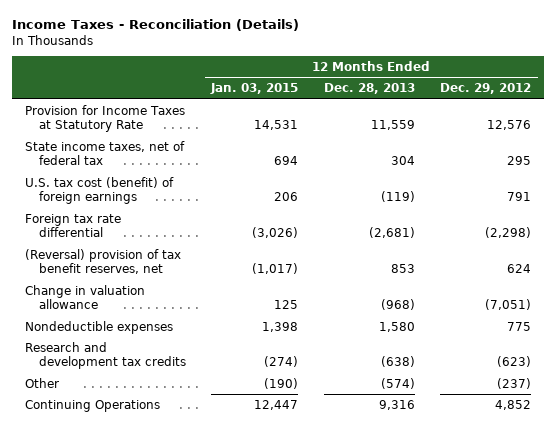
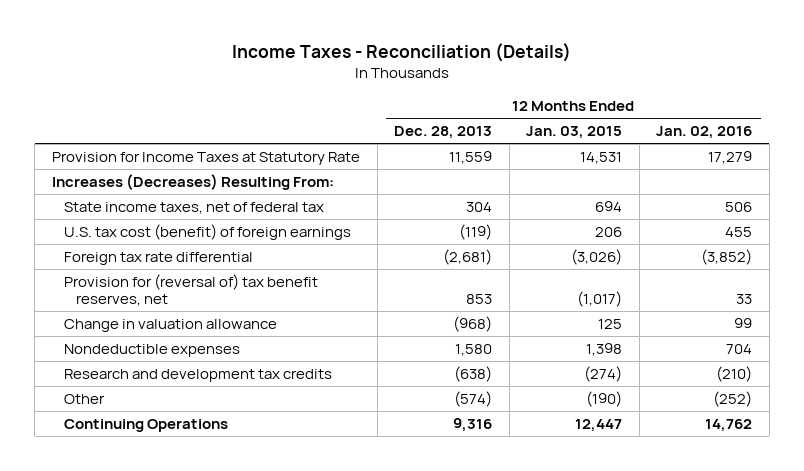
- | 12 Months Ended Jan. 03, 2015 | 12 Months Ended Dec. 28, 2013 | 12 Months Ended Dec. 29, 2012
+ | 12 Months Ended Dec. 28, 2013 | 12 Months Ended Jan. 03, 2015 | 12 Months Ended Jan. 02, 2016
+ Increases (Decreases) Resulting From:
- (Reversal) provision of tax benefit reserves, net | (1,017) | 853 | 624
+ Provision for (reversal of) tax benefit reserves, net | 853 | (1,017) | 33

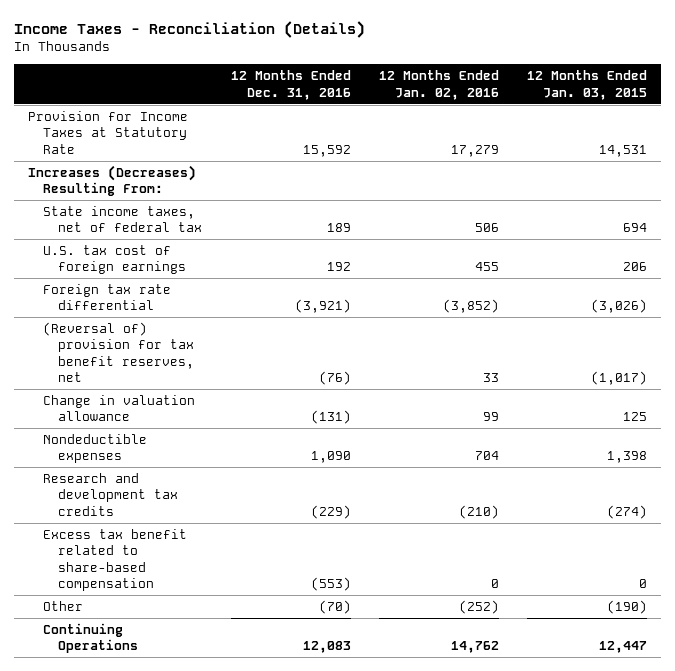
- | 12 Months Ended Dec. 28, 2013 | 12 Months Ended Jan. 03, 2015 | 12 Months Ended Jan. 02, 2016
+ | 12 Months Ended Dec. 31, 2016 | 12 Months Ended Jan. 02, 2016 | 12 Months Ended Jan. 03, 2015
- U.S. tax cost (benefit) of foreign earnings | (119) | 206 | 455
+ U.S. tax cost of foreign earnings | 192 | 455 | 206
- Provision for (reversal of) tax benefit reserves, net | 853 | (1,017) | 33
+ (Reversal of) provision for tax benefit reserves, net | (76) | 33 | (1,017)
+ Excess tax benefit related to share-based compensation | (553) | 0 | 0

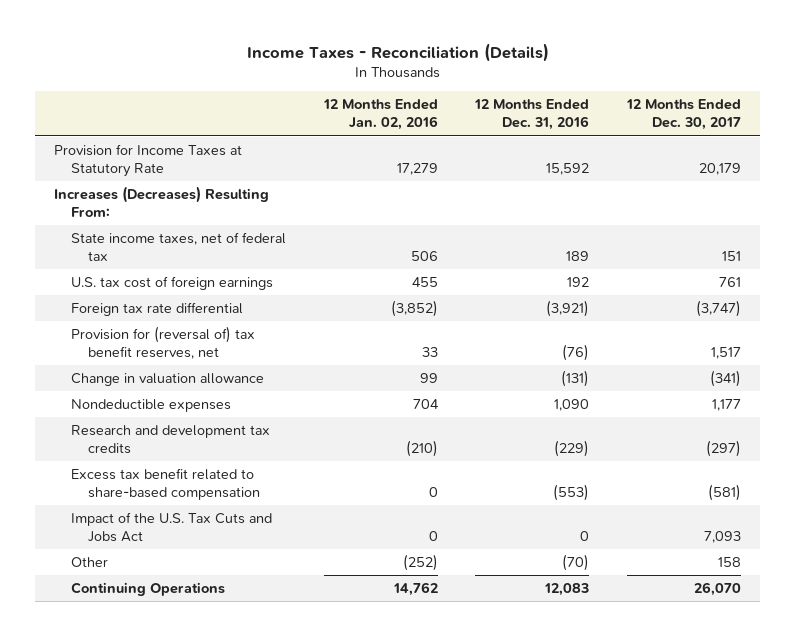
- | 12 Months Ended Dec. 31, 2016 | 12 Months Ended Jan. 02, 2016 | 12 Months Ended Jan. 03, 2015
+ | 12 Months Ended Jan. 02, 2016 | 12 Months Ended Dec. 31, 2016 | 12 Months Ended Dec. 30, 2017
- (Reversal of) provision for tax benefit reserves, net | (76) | 33 | (1,017)
+ Provision for (reversal of) tax benefit reserves, net | 33 | (76) | 1,517
+ Impact of the U.S. Tax Cuts and Jobs Act | 0 | 0 | 7,093

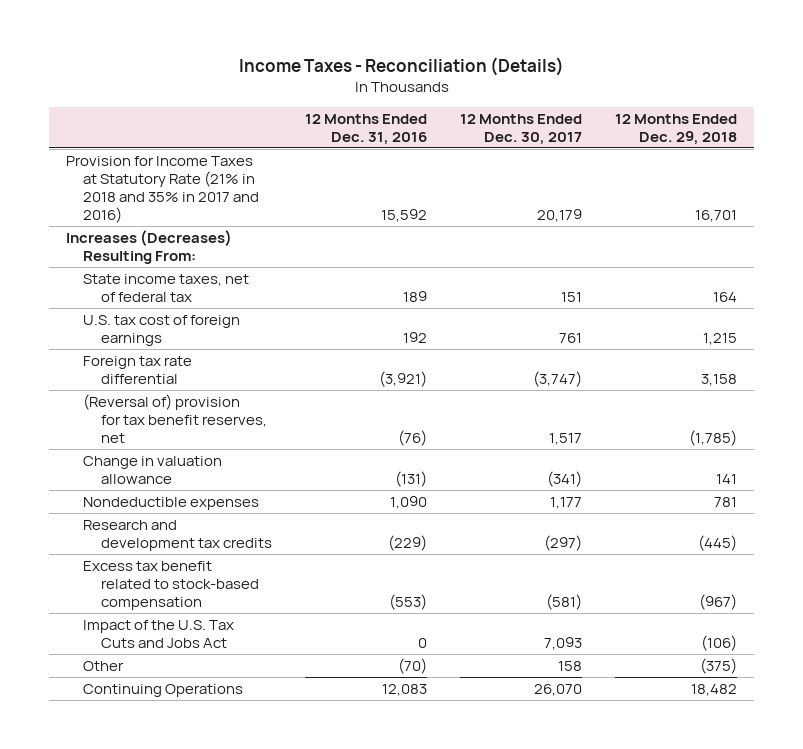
- | 12 Months Ended Jan. 02, 2016 | 12 Months Ended Dec. 31, 2016 | 12 Months Ended Dec. 30, 2017
+ | 12 Months Ended Dec. 31, 2016 | 12 Months Ended Dec. 30, 2017 | 12 Months Ended Dec. 29, 2018
- Provision for Income Taxes at Statutory Rate | 17,279 | 15,592 | 20,179
+ Provision for Income Taxes at Statutory Rate (21% in 2018 and 35% in 2017 and 2016) | 15,592 | 20,179 | 16,701
- Provision for (reversal of) tax benefit reserves, net | 33 | (76) | 1,517
+ (Reversal of) provision for tax benefit reserves, net | (76) | 1,517 | (1,785)
- Excess tax benefit related to share-based compensation | 0 | (553) | (581)
+ Excess tax benefit related to stock-based compensation | (553) | (581) | (967)

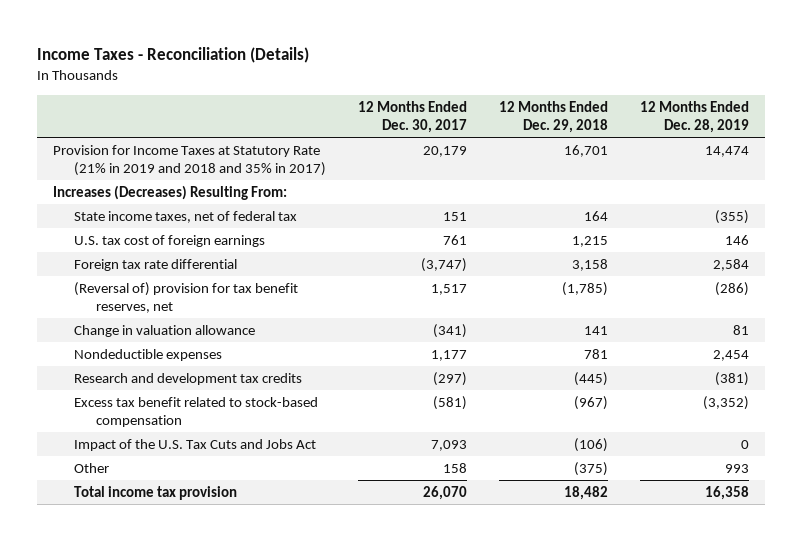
- | 12 Months Ended Dec. 31, 2016 | 12 Months Ended Dec. 30, 2017 | 12 Months Ended Dec. 29, 2018
+ | 12 Months Ended Dec. 30, 2017 | 12 Months Ended Dec. 29, 2018 | 12 Months Ended Dec. 28, 2019
- Provision for Income Taxes at Statutory Rate (21% in 2018 and 35% in 2017 and 2016) | 15,592 | 20,179 | 16,701
+ Provision for Income Taxes at Statutory Rate (21% in 2019 and 2018 and 35% in 2017) | 20,179 | 16,701 | 14,474
- Continuing Operations | 12,083 | 26,070 | 18,482
+ Total income tax provision | 26,070 | 18,482 | 16,358

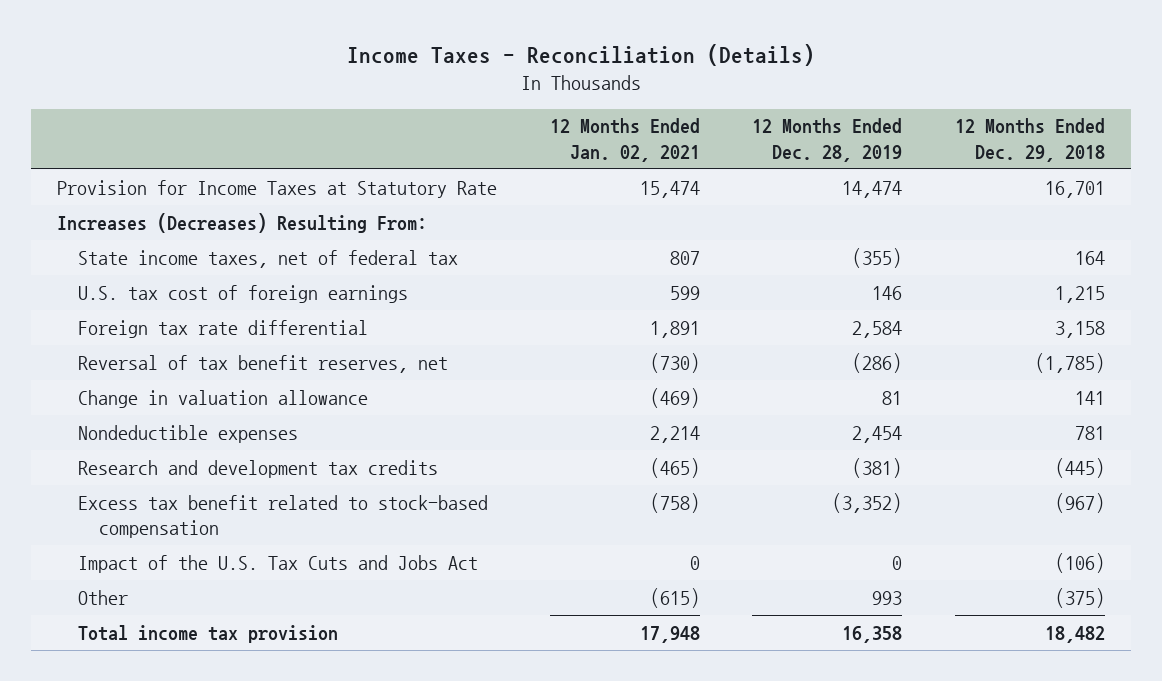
- | 12 Months Ended Dec. 30, 2017 | 12 Months Ended Dec. 29, 2018 | 12 Months Ended Dec. 28, 2019
+ | 12 Months Ended Jan. 02, 2021 | 12 Months Ended Dec. 28, 2019 | 12 Months Ended Dec. 29, 2018
- Provision for Income Taxes at Statutory Rate (21% in 2019 and 2018 and 35% in 2017) | 20,179 | 16,701 | 14,474
+ Provision for Income Taxes at Statutory Rate | 15,474 | 14,474 | 16,701
- (Reversal of) provision for tax benefit reserves, net | 1,517 | (1,785) | (286)
+ Reversal of tax benefit reserves, net | (730) | (286) | (1,785)

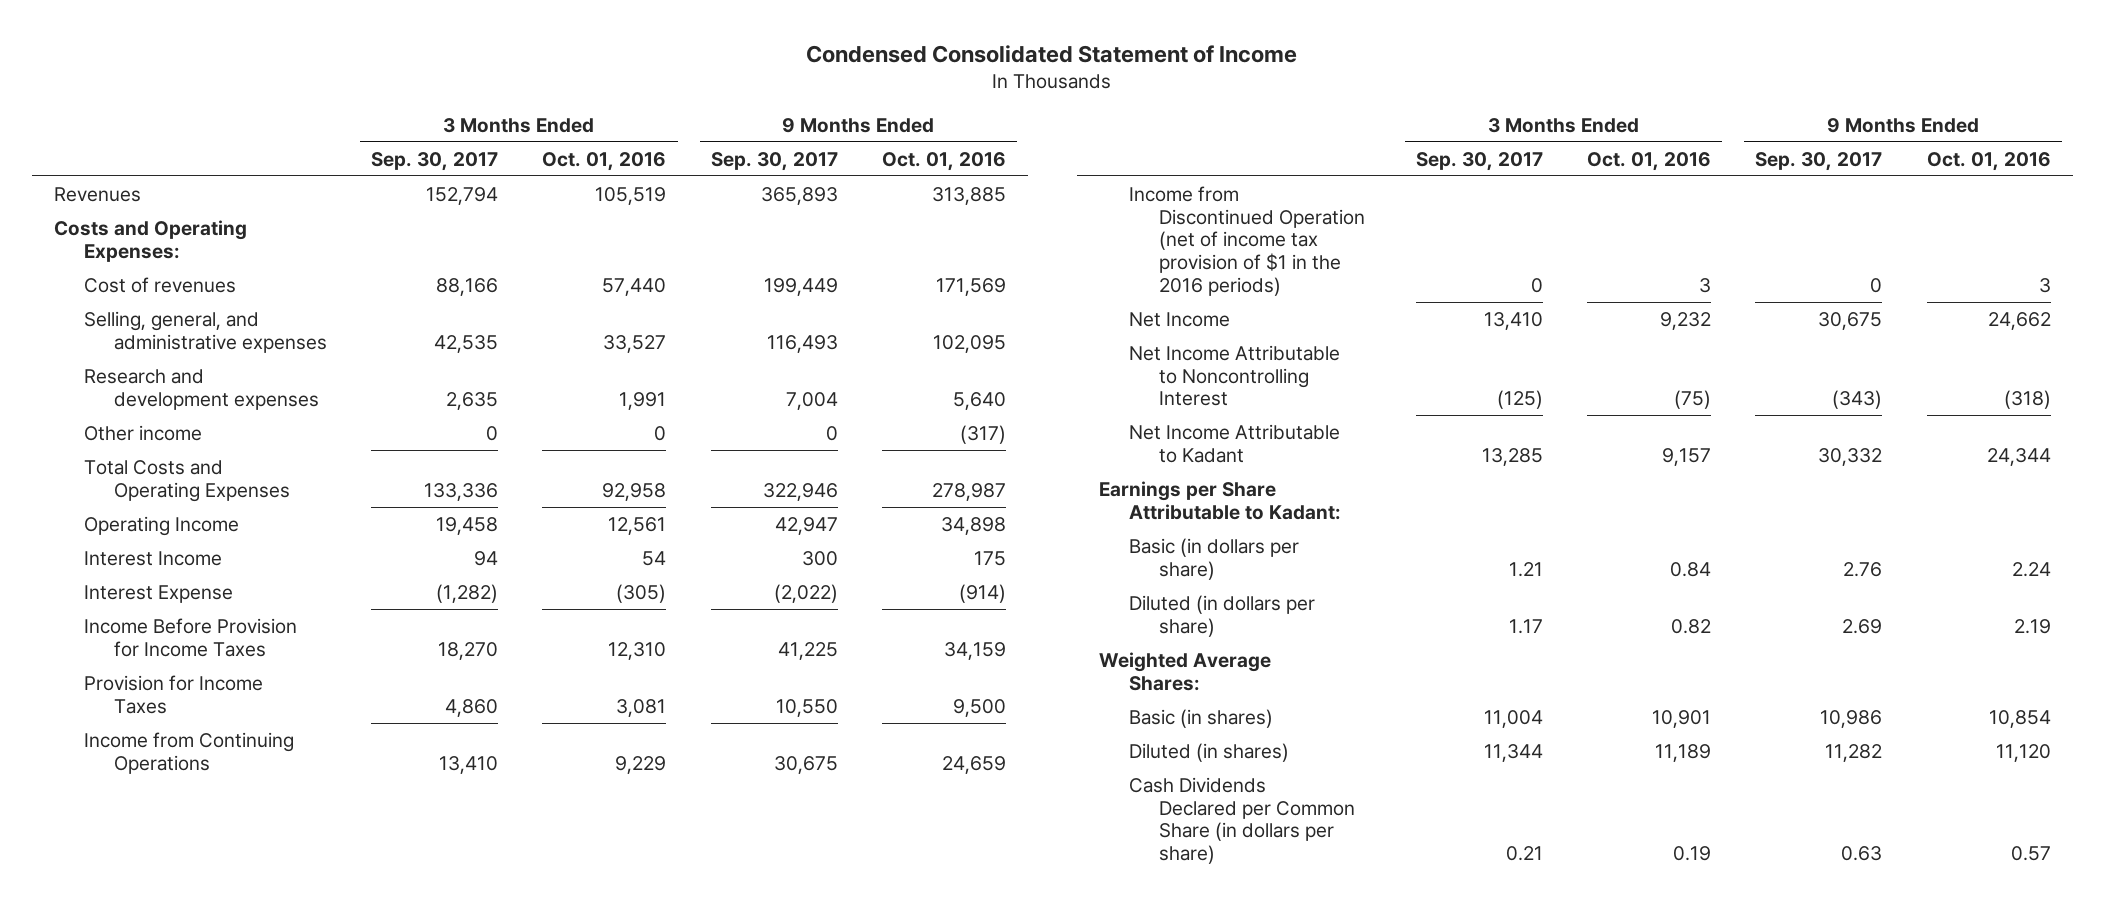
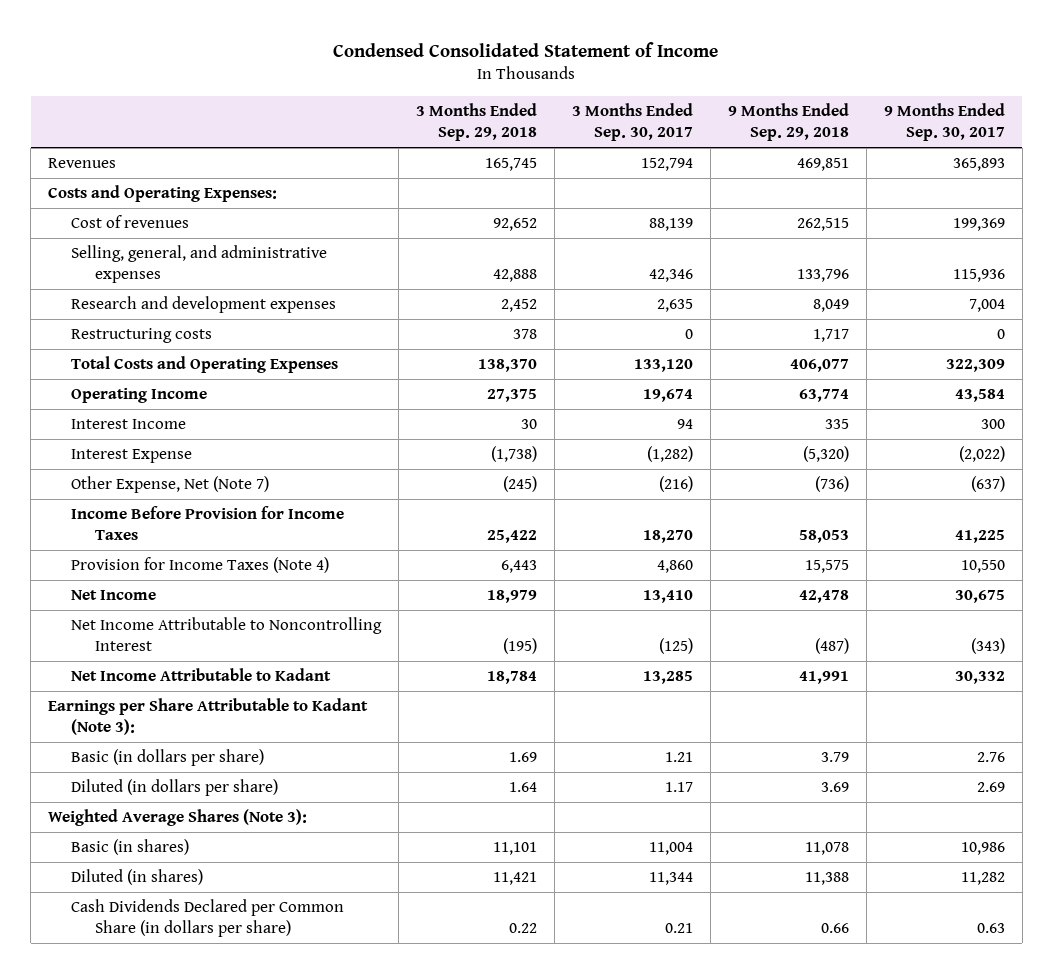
- | 3 Months Ended Sep. 30, 2017 | 3 Months Ended Oct. 01, 2016 | 9 Months Ended Sep. 30, 2017 | 9 Months Ended Oct. 01, 2016
+ | 3 Months Ended Sep. 29, 2018 | 3 Months Ended Sep. 30, 2017 | 9 Months Ended Sep. 29, 2018 | 9 Months Ended Sep. 30, 2017
- Cost of revenues | 88,166 | 57,440 | 199,449 | 171,569
- Selling, general, and administrative expenses | 42,535 | 33,527 | 116,493 | 102,095
+ Cost of revenues | 92,652 | 88,139 | 262,515 | 199,369
+ Selling, general, and administrative expenses | 42,888 | 42,346 | 133,796 | 115,936
- Other income | 0 | 0 | 0 | (317)
- Total Costs and Operating Expenses | 133,336 | 92,958 | 322,946 | 278,987
- Operating Income | 19,458 | 12,561 | 42,947 | 34,898
+ Restructuring costs | 378 | 0 | 1,717 | 0
+ Total Costs and Operating Expenses | 138,370 | 133,120 | 406,077 | 322,309
+ Operating Income | 27,375 | 19,674 | 63,774 | 43,584
+ Other Expense, Net (Note 7) | (245) | (216) | (736) | (637)
- Provision for Income Taxes | 4,860 | 3,081 | 10,550 | 9,500
- Income from Continuing Operations | 13,410 | 9,229 | 30,675 | 24,659
- Income from Discontinued Operation (net of income tax provision of $1 in the 2016 periods) | 0 | 3 | 0 | 3
+ Provision for Income Taxes (Note 4) | 6,443 | 4,860 | 15,575 | 10,550
- Earnings per Share Attributable to Kadant:
+ Earnings per Share Attributable to Kadant (Note 3):
- Weighted Average Shares:
+ Weighted Average Shares (Note 3):

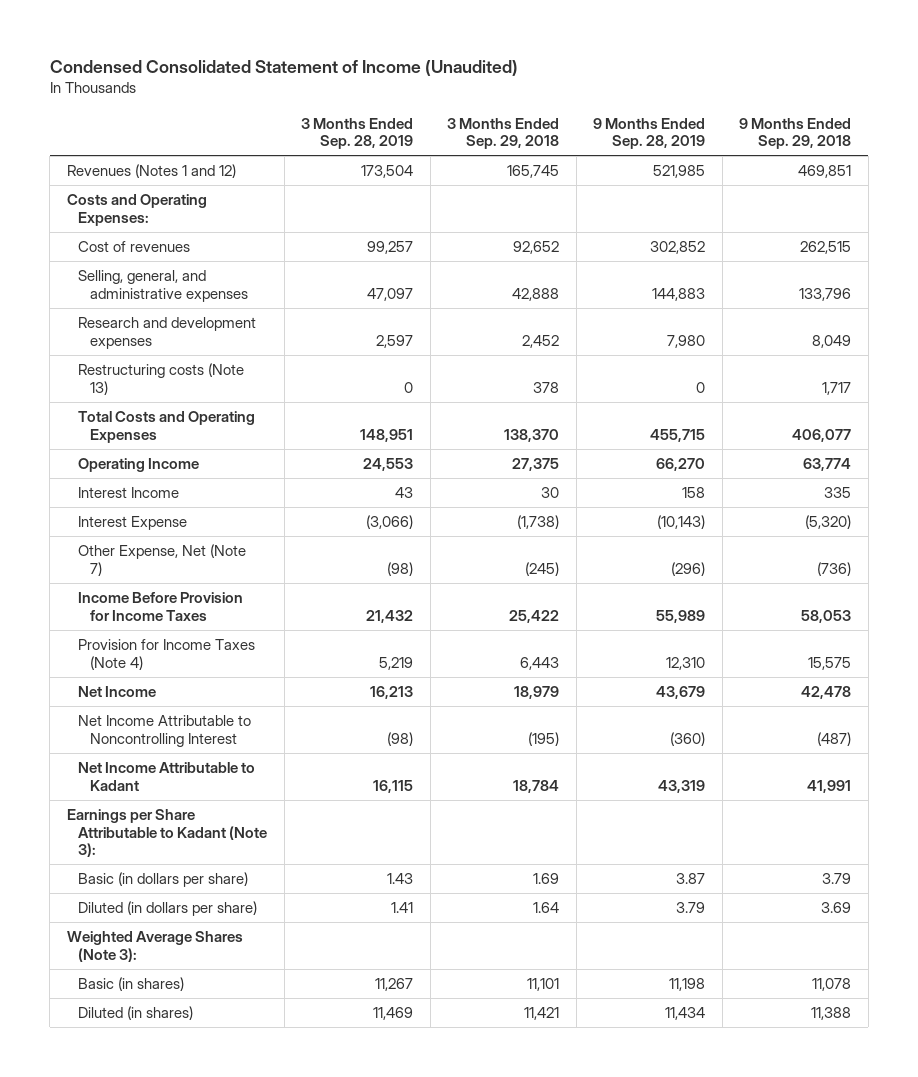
- Condensed Consolidated Statement of Income
+ Condensed Consolidated Statement of Income (Unaudited)
- | 3 Months Ended Sep. 29, 2018 | 3 Months Ended Sep. 30, 2017 | 9 Months Ended Sep. 29, 2018 | 9 Months Ended Sep. 30, 2017
+ | 3 Months Ended Sep. 28, 2019 | 3 Months Ended Sep. 29, 2018 | 9 Months Ended Sep. 28, 2019 | 9 Months Ended Sep. 29, 2018
- Revenues | 165,745 | 152,794 | 469,851 | 365,893
+ Revenues (Notes 1 and 12) | 173,504 | 165,745 | 521,985 | 469,851
- Restructuring costs | 378 | 0 | 1,717 | 0
+ Restructuring costs (Note 13) | 0 | 378 | 0 | 1,717
- Cash Dividends Declared per Common Share (in dollars per share) | 0.22 | 0.21 | 0.66 | 0.63

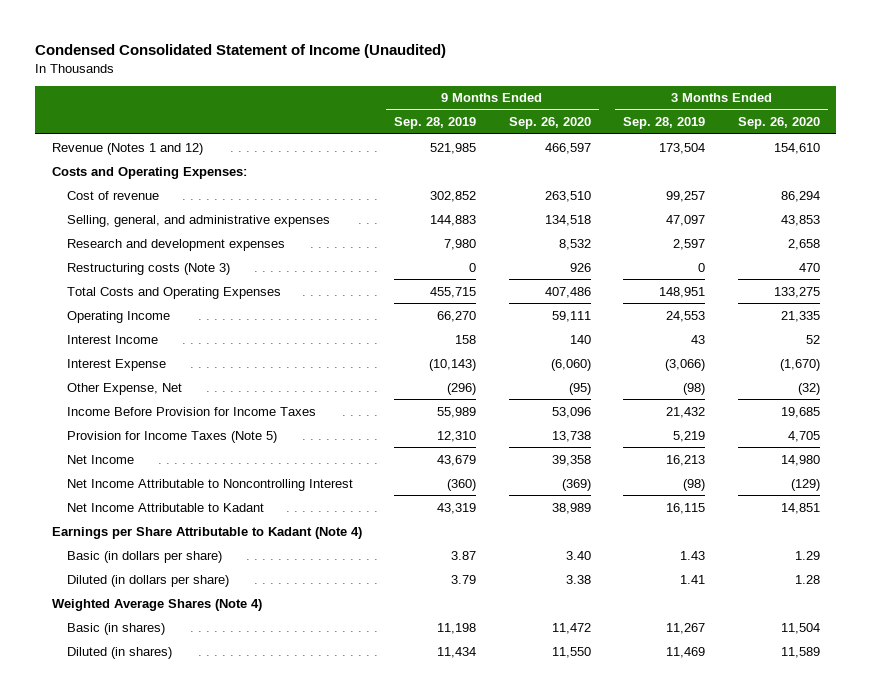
- | 3 Months Ended Sep. 28, 2019 | 3 Months Ended Sep. 29, 2018 | 9 Months Ended Sep. 28, 2019 | 9 Months Ended Sep. 29, 2018
+ | 9 Months Ended Sep. 28, 2019 | 9 Months Ended Sep. 26, 2020 | 3 Months Ended Sep. 28, 2019 | 3 Months Ended Sep. 26, 2020
- Revenues (Notes 1 and 12) | 173,504 | 165,745 | 521,985 | 469,851
+ Revenue (Notes 1 and 12) | 521,985 | 466,597 | 173,504 | 154,610
- Cost of revenues | 99,257 | 92,652 | 302,852 | 262,515
+ Cost of revenue | 302,852 | 263,510 | 99,257 | 86,294
- Restructuring costs (Note 13) | 0 | 378 | 0 | 1,717
+ Restructuring costs (Note 3) | 0 | 926 | 0 | 470
- Other Expense, Net (Note 7) | (98) | (245) | (296) | (736)
+ Other Expense, Net | (296) | (95) | (98) | (32)
- Provision for Income Taxes (Note 4) | 5,219 | 6,443 | 12,310 | 15,575
+ Provision for Income Taxes (Note 5) | 12,310 | 13,738 | 5,219 | 4,705
- Earnings per Share Attributable to Kadant (Note 3):
+ Earnings per Share Attributable to Kadant (Note 4)
- Weighted Average Shares (Note 3):
+ Weighted Average Shares (Note 4)

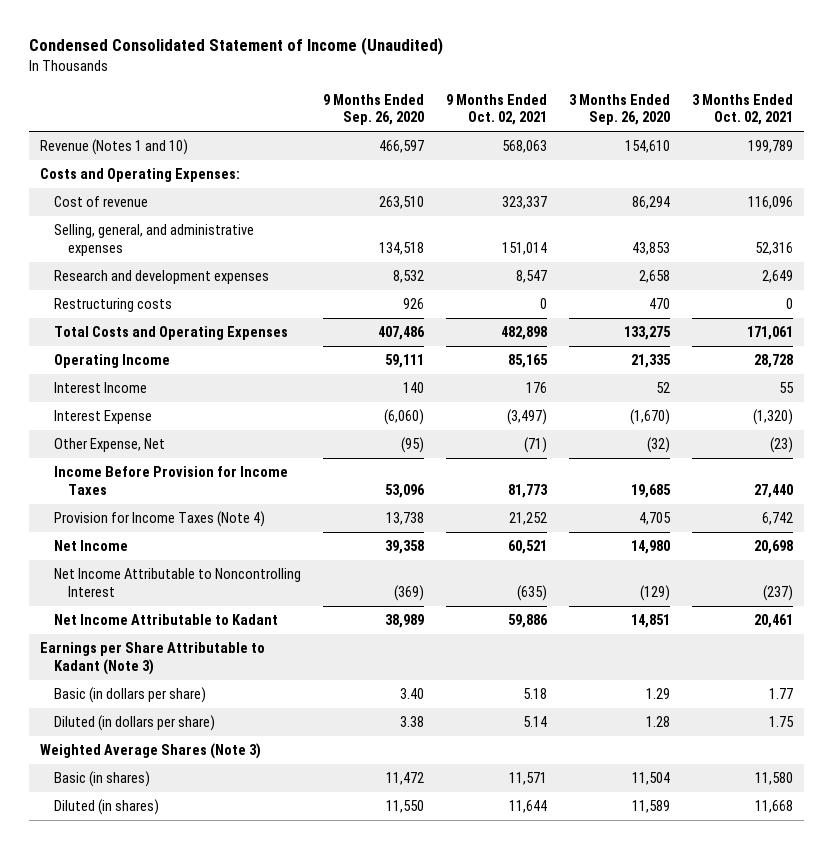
- | 9 Months Ended Sep. 28, 2019 | 9 Months Ended Sep. 26, 2020 | 3 Months Ended Sep. 28, 2019 | 3 Months Ended Sep. 26, 2020
+ | 9 Months Ended Sep. 26, 2020 | 9 Months Ended Oct. 02, 2021 | 3 Months Ended Sep. 26, 2020 | 3 Months Ended Oct. 02, 2021
- Revenue (Notes 1 and 12) | 521,985 | 466,597 | 173,504 | 154,610
+ Revenue (Notes 1 and 10) | 466,597 | 568,063 | 154,610 | 199,789
- Restructuring costs (Note 3) | 0 | 926 | 0 | 470
+ Restructuring costs | 926 | 0 | 470 | 0
- Provision for Income Taxes (Note 5) | 12,310 | 13,738 | 5,219 | 4,705
+ Provision for Income Taxes (Note 4) | 13,738 | 21,252 | 4,705 | 6,742
- Earnings per Share Attributable to Kadant (Note 4)
+ Earnings per Share Attributable to Kadant (Note 3)
- Weighted Average Shares (Note 4)
+ Weighted Average Shares (Note 3)

